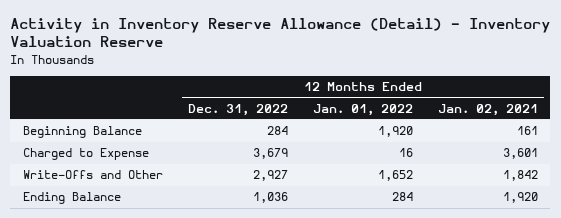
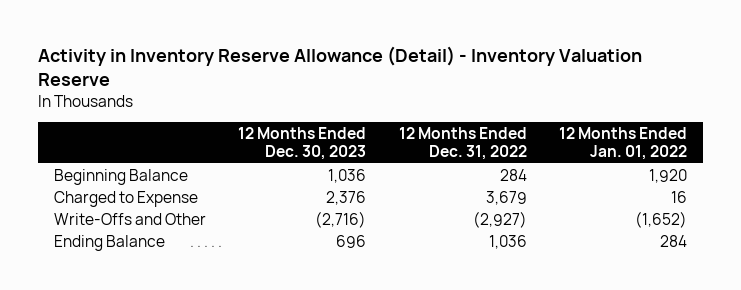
- | 12 Months Ended Dec. 31, 2022 | 12 Months Ended Jan. 01, 2022 | 12 Months Ended Jan. 02, 2021
+ | 12 Months Ended Dec. 30, 2023 | 12 Months Ended Dec. 31, 2022 | 12 Months Ended Jan. 01, 2022
- Write-Offs and Other | 2,927 | 1,652 | 1,842
+ Write-Offs and Other | (2,716) | (2,927) | (1,652)

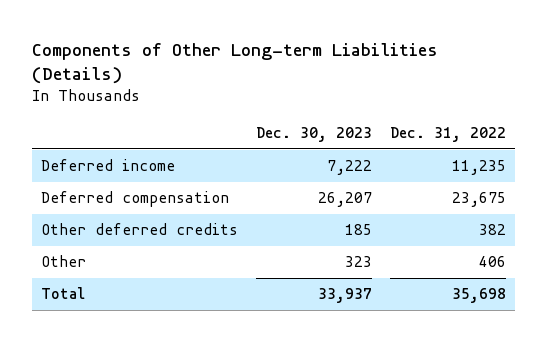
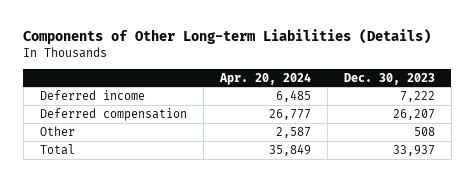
- | Dec. 30, 2023 | Dec. 31, 2022
+ | Apr. 20, 2024 | Dec. 30, 2023
- Other deferred credits | 185 | 382
- Other | 323 | 406
+ Other | 2,587 | 508

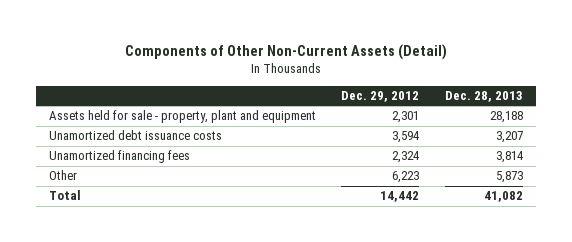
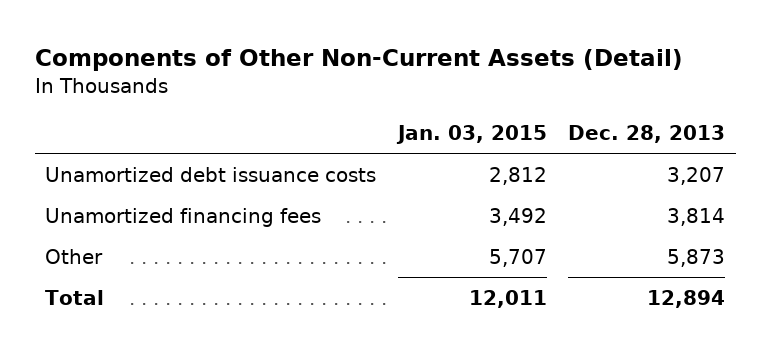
- | Dec. 29, 2012 | Dec. 28, 2013
+ | Jan. 03, 2015 | Dec. 28, 2013
- Assets held for sale - property, plant and equipment | 2,301 | 28,188
- Total | 14,442 | 41,082
+ Total | 12,011 | 12,894

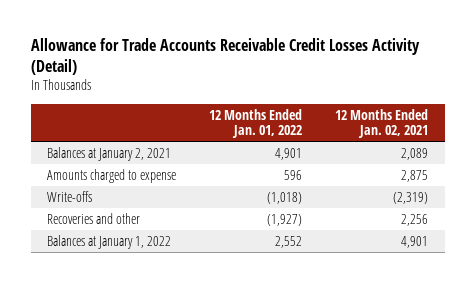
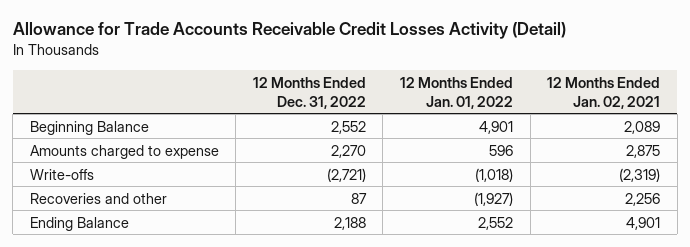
- | 12 Months Ended Jan. 01, 2022 | 12 Months Ended Jan. 02, 2021
+ | 12 Months Ended Dec. 31, 2022 | 12 Months Ended Jan. 01, 2022 | 12 Months Ended Jan. 02, 2021
- Balances at January 2, 2021 | 4,901 | 2,089
+ Beginning Balance | 2,552 | 4,901 | 2,089
- Balances at January 1, 2022 | 2,552 | 4,901
+ Ending Balance | 2,188 | 2,552 | 4,901

